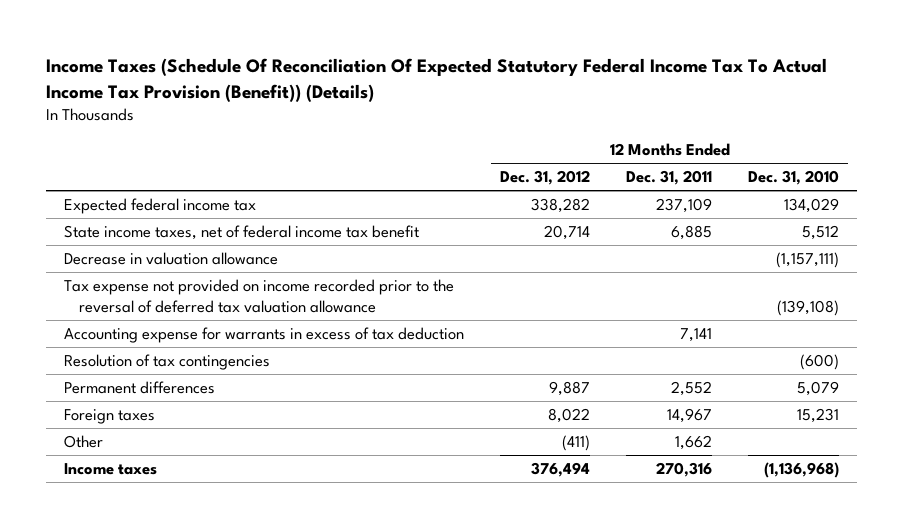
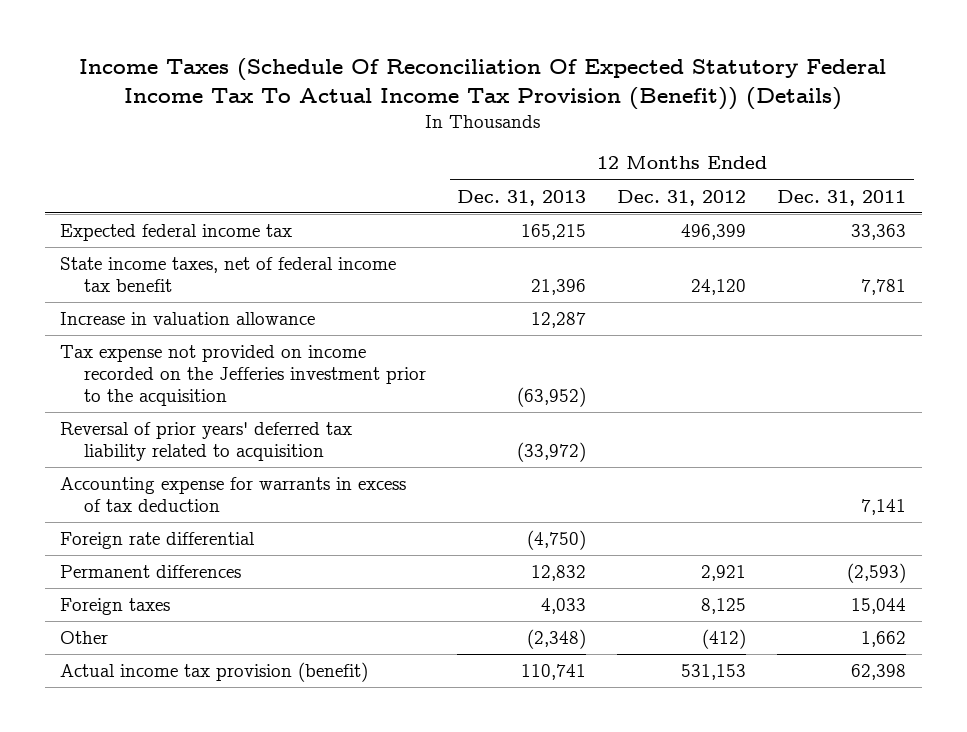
- | 12 Months Ended Dec. 31, 2012 | 12 Months Ended Dec. 31, 2011 | 12 Months Ended Dec. 31, 2010
+ | 12 Months Ended Dec. 31, 2013 | 12 Months Ended Dec. 31, 2012 | 12 Months Ended Dec. 31, 2011
- Expected federal income tax | 338,282 | 237,109 | 134,029
- State income taxes, net of federal income tax benefit | 20,714 | 6,885 | 5,512
- Decrease in valuation allowance | | | (1,157,111)
- Tax expense not provided on income recorded prior to the reversal of deferred tax valuation allowance | | | (139,108)
+ Expected federal income tax | 165,215 | 496,399 | 33,363
+ State income taxes, net of federal income tax benefit | 21,396 | 24,120 | 7,781
+ Increase in valuation allowance | 12,287 | |
+ Tax expense not provided on income recorded on the Jefferies investment prior to the acquisition | (63,952) | |
+ Reversal of prior years' deferred tax liability related to acquisition | (33,972) | |
- Resolution of tax contingencies | | | (600)
- Permanent differences | 9,887 | 2,552 | 5,079
- Foreign taxes | 8,022 | 14,967 | 15,231
- Other | (411) | 1,662 |
- Income taxes | 376,494 | 270,316 | (1,136,968)
+ Foreign rate differential | (4,750) | |
+ Permanent differences | 12,832 | 2,921 | (2,593)
+ Foreign taxes | 4,033 | 8,125 | 15,044
+ Other | (2,348) | (412) | 1,662
+ Actual income tax provision (benefit) | 110,741 | 531,153 | 62,398

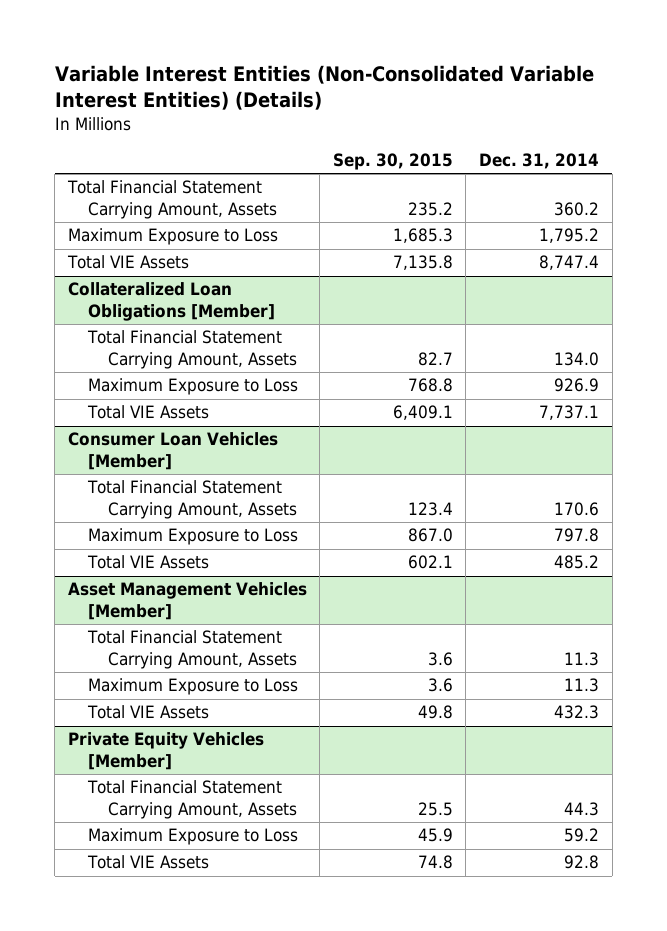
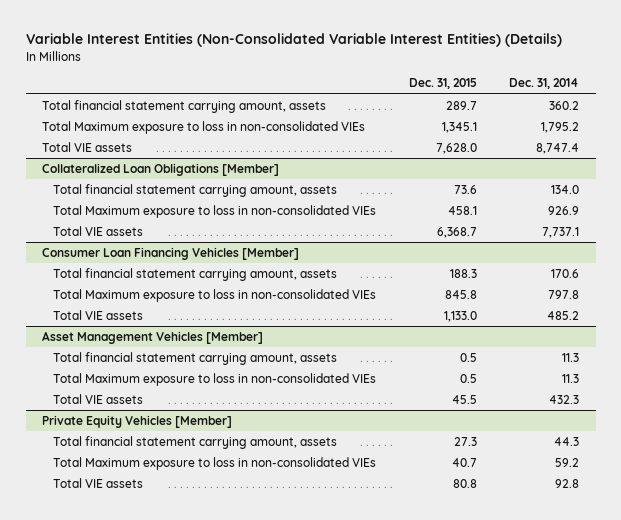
- | Sep. 30, 2015 | Dec. 31, 2014
+ | Dec. 31, 2015 | Dec. 31, 2014
- Total Financial Statement Carrying Amount, Assets | 235.2 | 360.2
- Maximum Exposure to Loss | 1,685.3 | 1,795.2
- Total VIE Assets | 7,135.8 | 8,747.4
+ Total financial statement carrying amount, assets | 289.7 | 360.2
+ Total Maximum exposure to loss in non-consolidated VIEs | 1,345.1 | 1,795.2
+ Total VIE assets | 7,628.0 | 8,747.4
@ Collateralized Loan Obligations [Member]
- Total Financial Statement Carrying Amount, Assets | 82.7 | 134.0
- Maximum Exposure to Loss | 768.8 | 926.9
- Total VIE Assets | 6,409.1 | 7,737.1
- Consumer Loan Vehicles [Member]
- Total Financial Statement Carrying Amount, Assets | 123.4 | 170.6
- Maximum Exposure to Loss | 867.0 | 797.8
- Total VIE Assets | 602.1 | 485.2
@ Collateralized Loan Obligations [Member]
+ Total financial statement carrying amount, assets | 73.6 | 134.0
+ Total Maximum exposure to loss in non-consolidated VIEs | 458.1 | 926.9
+ Total VIE assets | 6,368.7 | 7,737.1
+ Consumer Loan Financing Vehicles [Member]
+ Total financial statement carrying amount, assets | 188.3 | 170.6
+ Total Maximum exposure to loss in non-consolidated VIEs | 845.8 | 797.8
+ Total VIE assets | 1,133.0 | 485.2
@ Asset Management Vehicles [Member]
- Total Financial Statement Carrying Amount, Assets | 3.6 | 11.3
- Maximum Exposure to Loss | 3.6 | 11.3
- Total VIE Assets | 49.8 | 432.3
+ Total financial statement carrying amount, assets | 0.5 | 11.3
+ Total Maximum exposure to loss in non-consolidated VIEs | 0.5 | 11.3
+ Total VIE assets | 45.5 | 432.3
@ Private Equity Vehicles [Member]
- Total Financial Statement Carrying Amount, Assets | 25.5 | 44.3
- Maximum Exposure to Loss | 45.9 | 59.2
- Total VIE Assets | 74.8 | 92.8
+ Total financial statement carrying amount, assets | 27.3 | 44.3
+ Total Maximum exposure to loss in non-consolidated VIEs | 40.7 | 59.2
+ Total VIE assets | 80.8 | 92.8

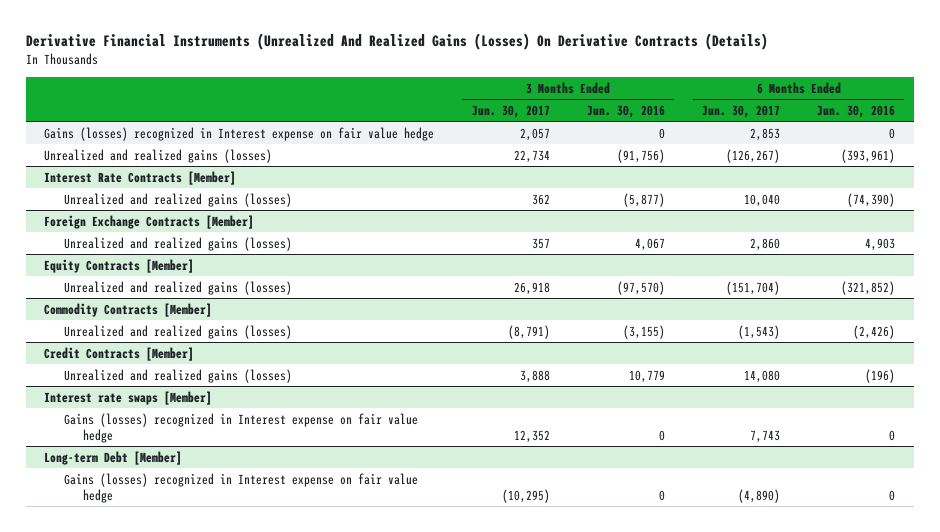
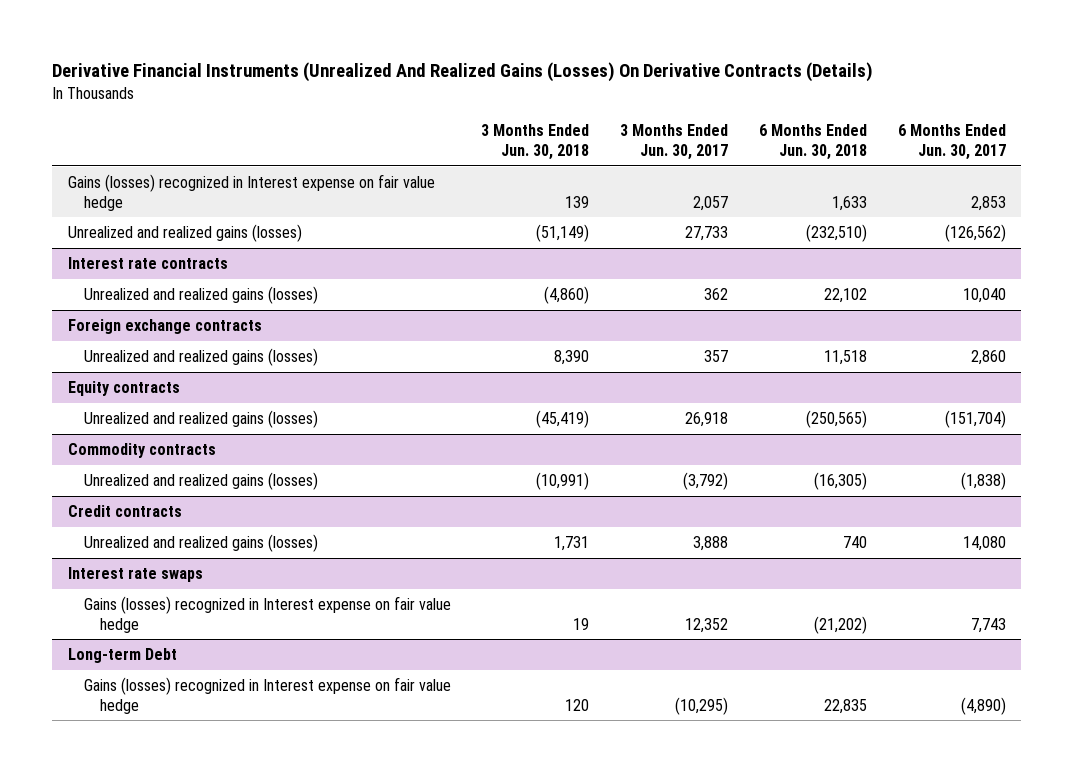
- | 3 Months Ended Jun. 30, 2017 | 3 Months Ended Jun. 30, 2016 | 6 Months Ended Jun. 30, 2017 | 6 Months Ended Jun. 30, 2016
+ | 3 Months Ended Jun. 30, 2018 | 3 Months Ended Jun. 30, 2017 | 6 Months Ended Jun. 30, 2018 | 6 Months Ended Jun. 30, 2017
- Unrealized and realized gains (losses) | 22,734 | (91,756) | (126,267) | (393,961)
- Interest Rate Contracts [Member]
+ Unrealized and realized gains (losses) | (51,149) | 27,733 | (232,510) | (126,562)
+ Interest rate contracts
- Foreign Exchange Contracts [Member]
+ Foreign exchange contracts
- Equity Contracts [Member]
+ Equity contracts
- Commodity Contracts [Member]
- Unrealized and realized gains (losses) | (8,791) | (3,155) | (1,543) | (2,426)
- Credit Contracts [Member]
+ Commodity contracts
+ Unrealized and realized gains (losses) | (10,991) | (3,792) | (16,305) | (1,838)
+ Credit contracts
- Interest rate swaps [Member]
+ Interest rate swaps
- Long-term Debt [Member]
+ Long-term Debt

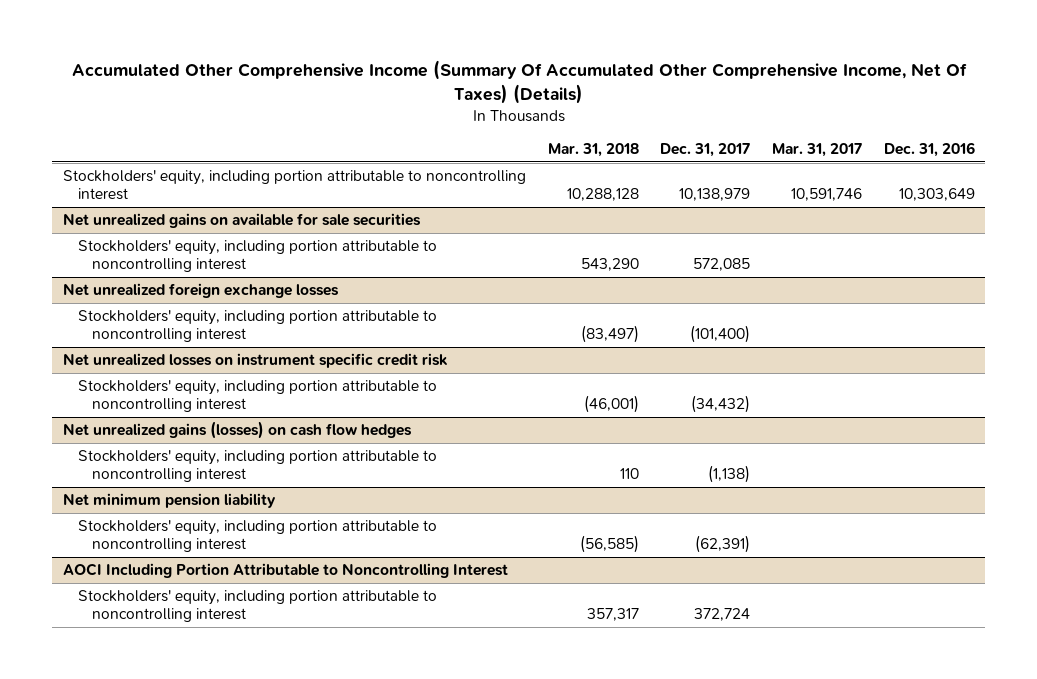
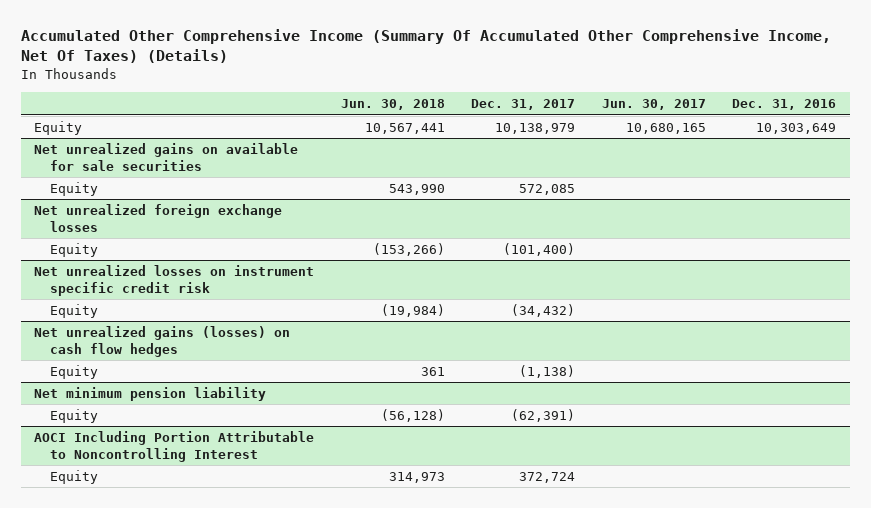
- | Mar. 31, 2018 | Dec. 31, 2017 | Mar. 31, 2017 | Dec. 31, 2016
+ | Jun. 30, 2018 | Dec. 31, 2017 | Jun. 30, 2017 | Dec. 31, 2016
- Stockholders' equity, including portion attributable to noncontrolling interest | 10,288,128 | 10,138,979 | 10,591,746 | 10,303,649
+ Equity | 10,567,441 | 10,138,979 | 10,680,165 | 10,303,649
@ Net unrealized gains on available for sale securities
- Stockholders' equity, including portion attributable to noncontrolling interest | 543,290 | 572,085 | |
+ Equity | 543,990 | 572,085 | |
@ Net unrealized foreign exchange losses
- Stockholders' equity, including portion attributable to noncontrolling interest | (83,497) | (101,400) | |
+ Equity | (153,266) | (101,400) | |
@ Net unrealized losses on instrument specific credit risk
- Stockholders' equity, including portion attributable to noncontrolling interest | (46,001) | (34,432) | |
+ Equity | (19,984) | (34,432) | |
@ Net unrealized gains (losses) on cash flow hedges
- Stockholders' equity, including portion attributable to noncontrolling interest | 110 | (1,138) | |
+ Equity | 361 | (1,138) | |
@ Net minimum pension liability
- Stockholders' equity, including portion attributable to noncontrolling interest | (56,585) | (62,391) | |
+ Equity | (56,128) | (62,391) | |
@ AOCI Including Portion Attributable to Noncontrolling Interest
- Stockholders' equity, including portion attributable to noncontrolling interest | 357,317 | 372,724 | |
+ Equity | 314,973 | 372,724 | |

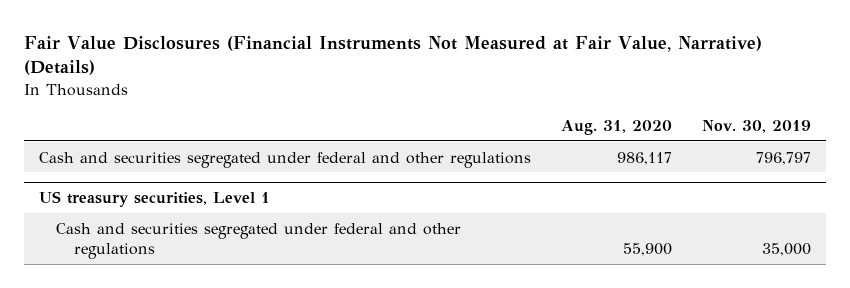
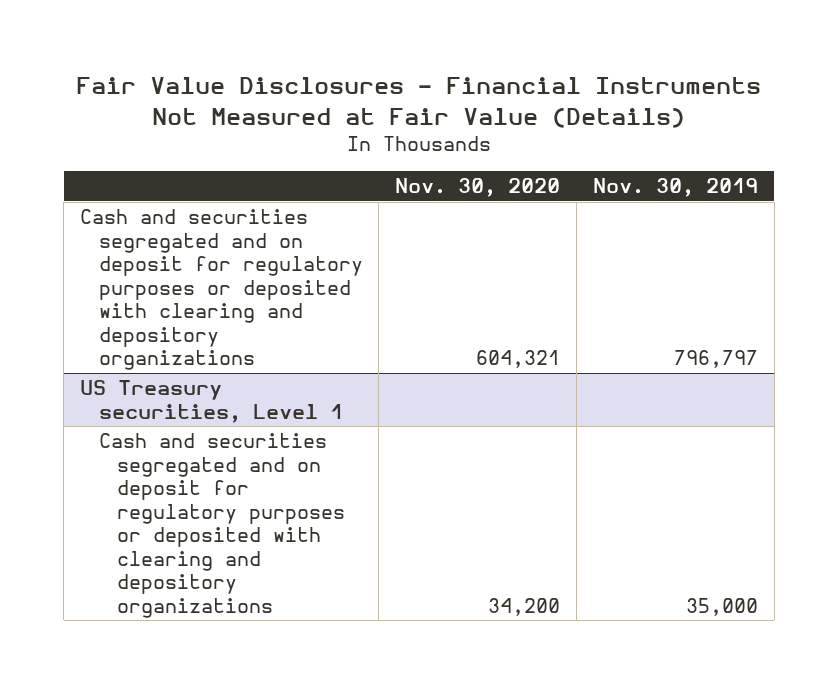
- Fair Value Disclosures (Financial Instruments Not Measured at Fair Value, Narrative) (Details)
+ Fair Value Disclosures - Financial Instruments Not Measured at Fair Value (Details)
- | Aug. 31, 2020 | Nov. 30, 2019
+ | Nov. 30, 2020 | Nov. 30, 2019
- Cash and securities segregated under federal and other regulations | 986,117 | 796,797
- US treasury securities, Level 1
- Cash and securities segregated under federal and other regulations | 55,900 | 35,000
+ Cash and securities segregated and on deposit for regulatory purposes or deposited with clearing and depository organizations | 604,321 | 796,797
+ US Treasury securities, Level 1
+ Cash and securities segregated and on deposit for regulatory purposes or deposited with clearing and depository organizations | 34,200 | 35,000

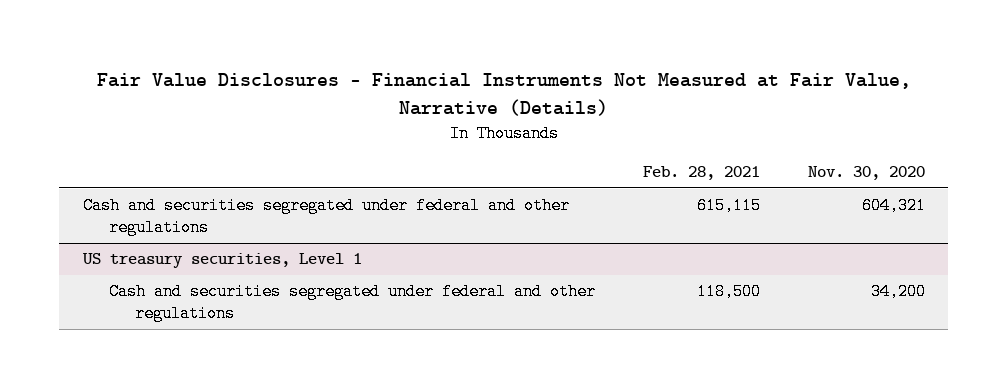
- Fair Value Disclosures - Financial Instruments Not Measured at Fair Value (Details)
+ Fair Value Disclosures - Financial Instruments Not Measured at Fair Value, Narrative (Details)
- | Nov. 30, 2020 | Nov. 30, 2019
+ | Feb. 28, 2021 | Nov. 30, 2020
- Cash and securities segregated and on deposit for regulatory purposes or deposited with clearing and depository organizations | 604,321 | 796,797
- US Treasury securities, Level 1
- Cash and securities segregated and on deposit for regulatory purposes or deposited with clearing and depository organizations | 34,200 | 35,000
+ Cash and securities segregated under federal and other regulations | 615,115 | 604,321
+ US treasury securities, Level 1
+ Cash and securities segregated under federal and other regulations | 118,500 | 34,200

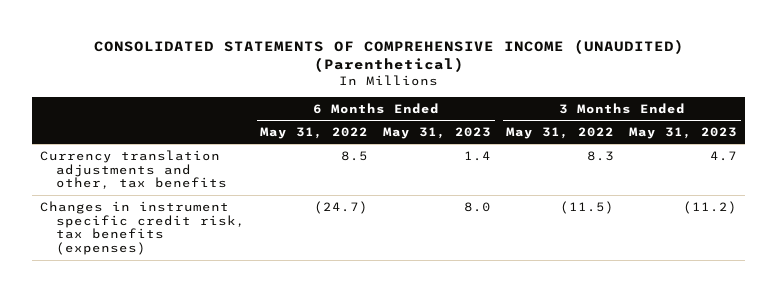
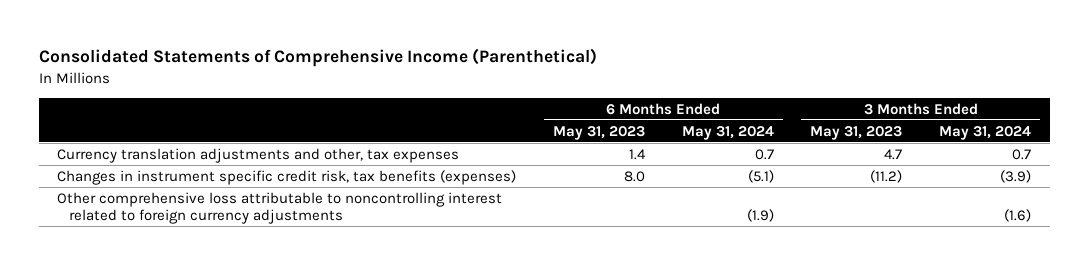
- CONSOLIDATED STATEMENTS OF COMPREHENSIVE INCOME (UNAUDITED) (Parenthetical)
+ Consolidated Statements of Comprehensive Income (Parenthetical)
- | 6 Months Ended May 31, 2022 | 6 Months Ended May 31, 2023 | 3 Months Ended May 31, 2022 | 3 Months Ended May 31, 2023
+ | 6 Months Ended May 31, 2023 | 6 Months Ended May 31, 2024 | 3 Months Ended May 31, 2023 | 3 Months Ended May 31, 2024
- Currency translation adjustments and other, tax benefits | 8.5 | 1.4 | 8.3 | 4.7
+ Currency translation adjustments and other, tax expenses | 1.4 | 0.7 | 4.7 | 0.7
+ Other comprehensive loss attributable to noncontrolling interest related to foreign currency adjustments | | (1.9) | | (1.6)

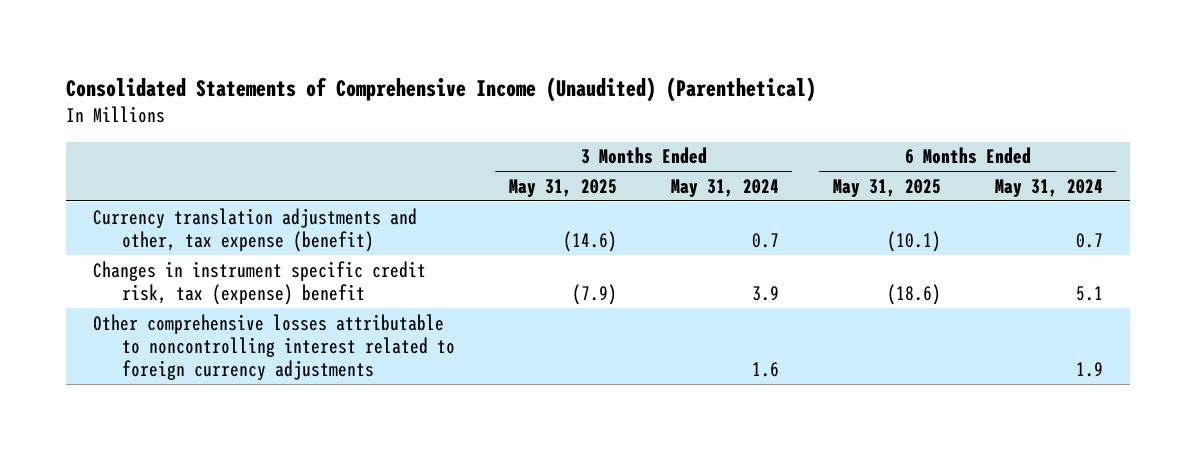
- Consolidated Statements of Comprehensive Income (Parenthetical)
+ Consolidated Statements of Comprehensive Income (Unaudited) (Parenthetical)
- | 6 Months Ended May 31, 2023 | 6 Months Ended May 31, 2024 | 3 Months Ended May 31, 2023 | 3 Months Ended May 31, 2024
+ | 3 Months Ended May 31, 2025 | 3 Months Ended May 31, 2024 | 6 Months Ended May 31, 2025 | 6 Months Ended May 31, 2024
- Currency translation adjustments and other, tax expenses | 1.4 | 0.7 | 4.7 | 0.7
- Changes in instrument specific credit risk, tax benefits (expenses) | 8.0 | (5.1) | (11.2) | (3.9)
- Other comprehensive loss attributable to noncontrolling interest related to foreign currency adjustments | | (1.9) | | (1.6)
+ Currency translation adjustments and other, tax expense (benefit) | (14.6) | 0.7 | (10.1) | 0.7
+ Changes in instrument specific credit risk, tax (expense) benefit | (7.9) | 3.9 | (18.6) | 5.1
+ Other comprehensive losses attributable to noncontrolling interest related to foreign currency adjustments | | 1.6 | | 1.9

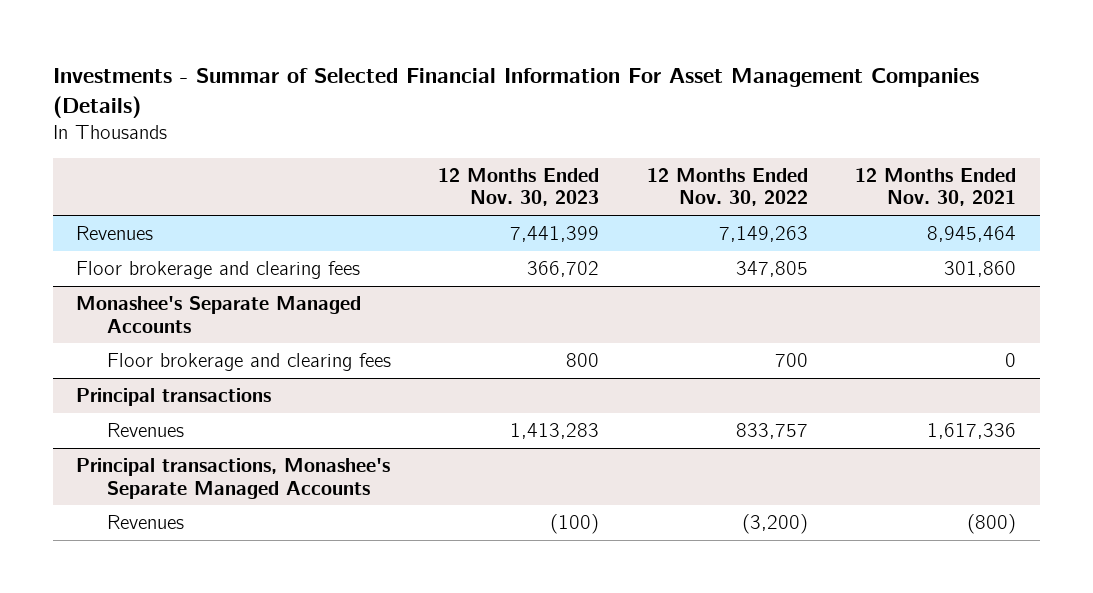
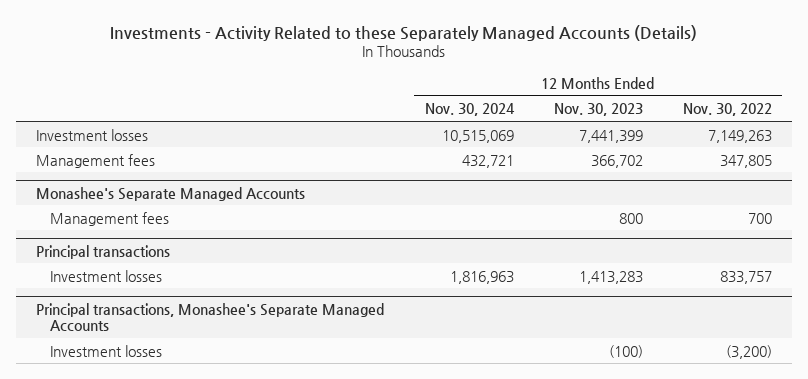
- Investments - Summar of Selected Financial Information For Asset Management Companies (Details)
+ Investments - Activity Related to these Separately Managed Accounts (Details)
- | 12 Months Ended Nov. 30, 2023 | 12 Months Ended Nov. 30, 2022 | 12 Months Ended Nov. 30, 2021
+ | 12 Months Ended Nov. 30, 2024 | 12 Months Ended Nov. 30, 2023 | 12 Months Ended Nov. 30, 2022
- Revenues | 7,441,399 | 7,149,263 | 8,945,464
- Floor brokerage and clearing fees | 366,702 | 347,805 | 301,860
+ Investment losses | 10,515,069 | 7,441,399 | 7,149,263
+ Management fees | 432,721 | 366,702 | 347,805
@ Monashee's Separate Managed Accounts
- Floor brokerage and clearing fees | 800 | 700 | 0
+ Management fees | | 800 | 700
@ Principal transactions
- Revenues | 1,413,283 | 833,757 | 1,617,336
+ Investment losses | 1,816,963 | 1,413,283 | 833,757
@ Principal transactions, Monashee's Separate Managed Accounts
- Revenues | (100) | (3,200) | (800)
+ Investment losses | | (100) | (3,200)

